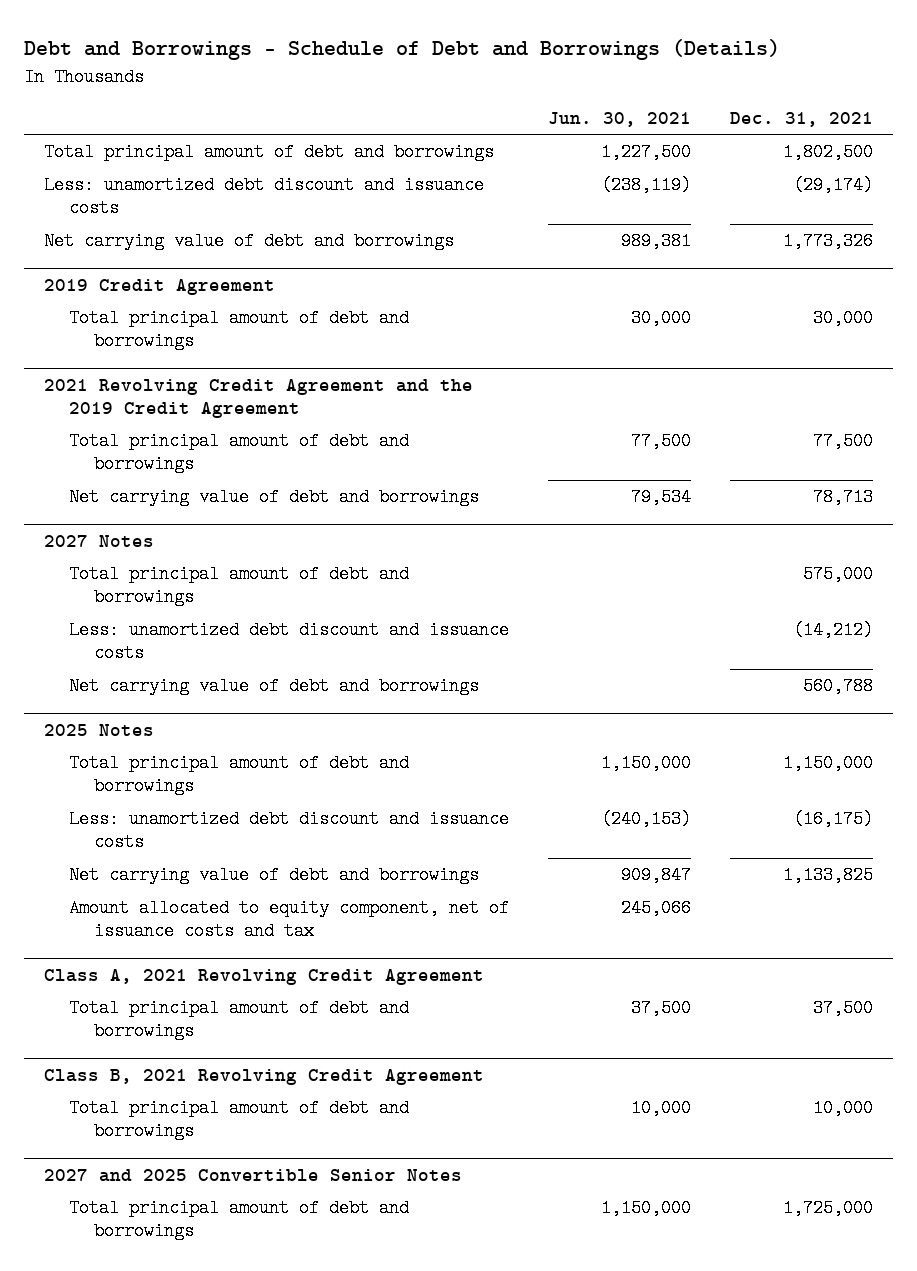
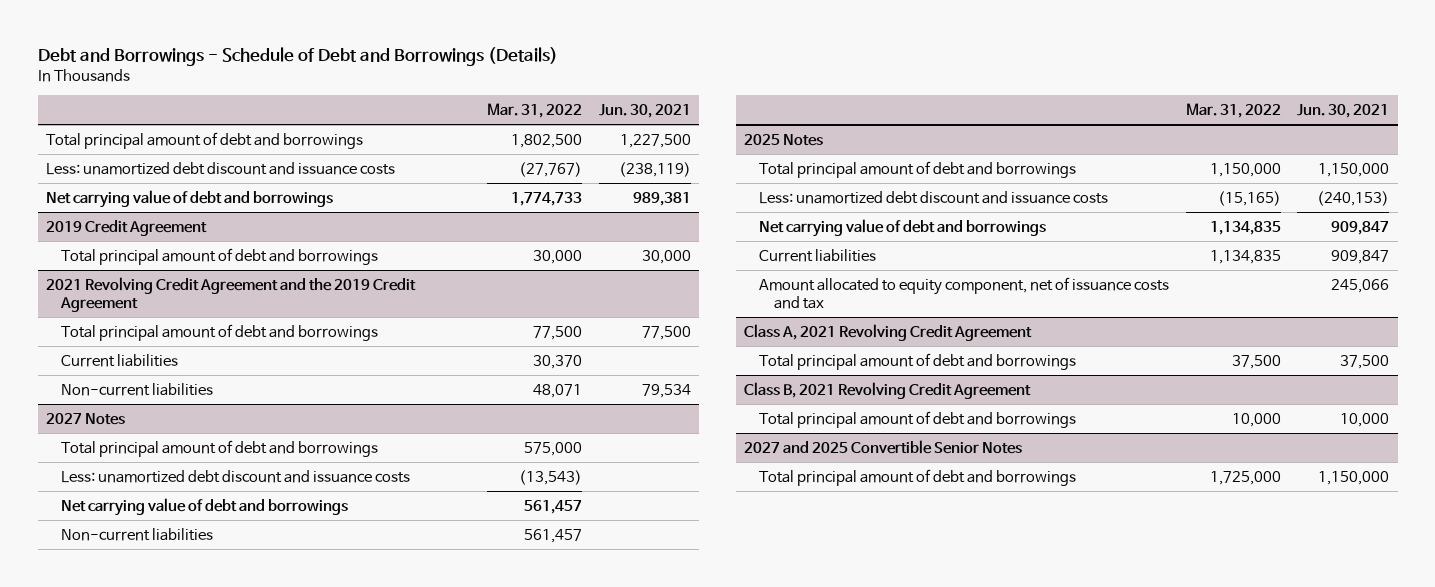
- | Jun. 30, 2021 | Dec. 31, 2021
+ | Mar. 31, 2022 | Jun. 30, 2021
@ 2021 Revolving Credit Agreement and the 2019 Credit Agreement
- Net carrying value of debt and borrowings | 79,534 | 78,713
+ Current liabilities | 30,370 |
+ Non-current liabilities | 48,071 | 79,534
@ 2027 Notes
+ Non-current liabilities | 561,457 |
@ 2025 Notes
+ Current liabilities | 1,134,835 | 909,847

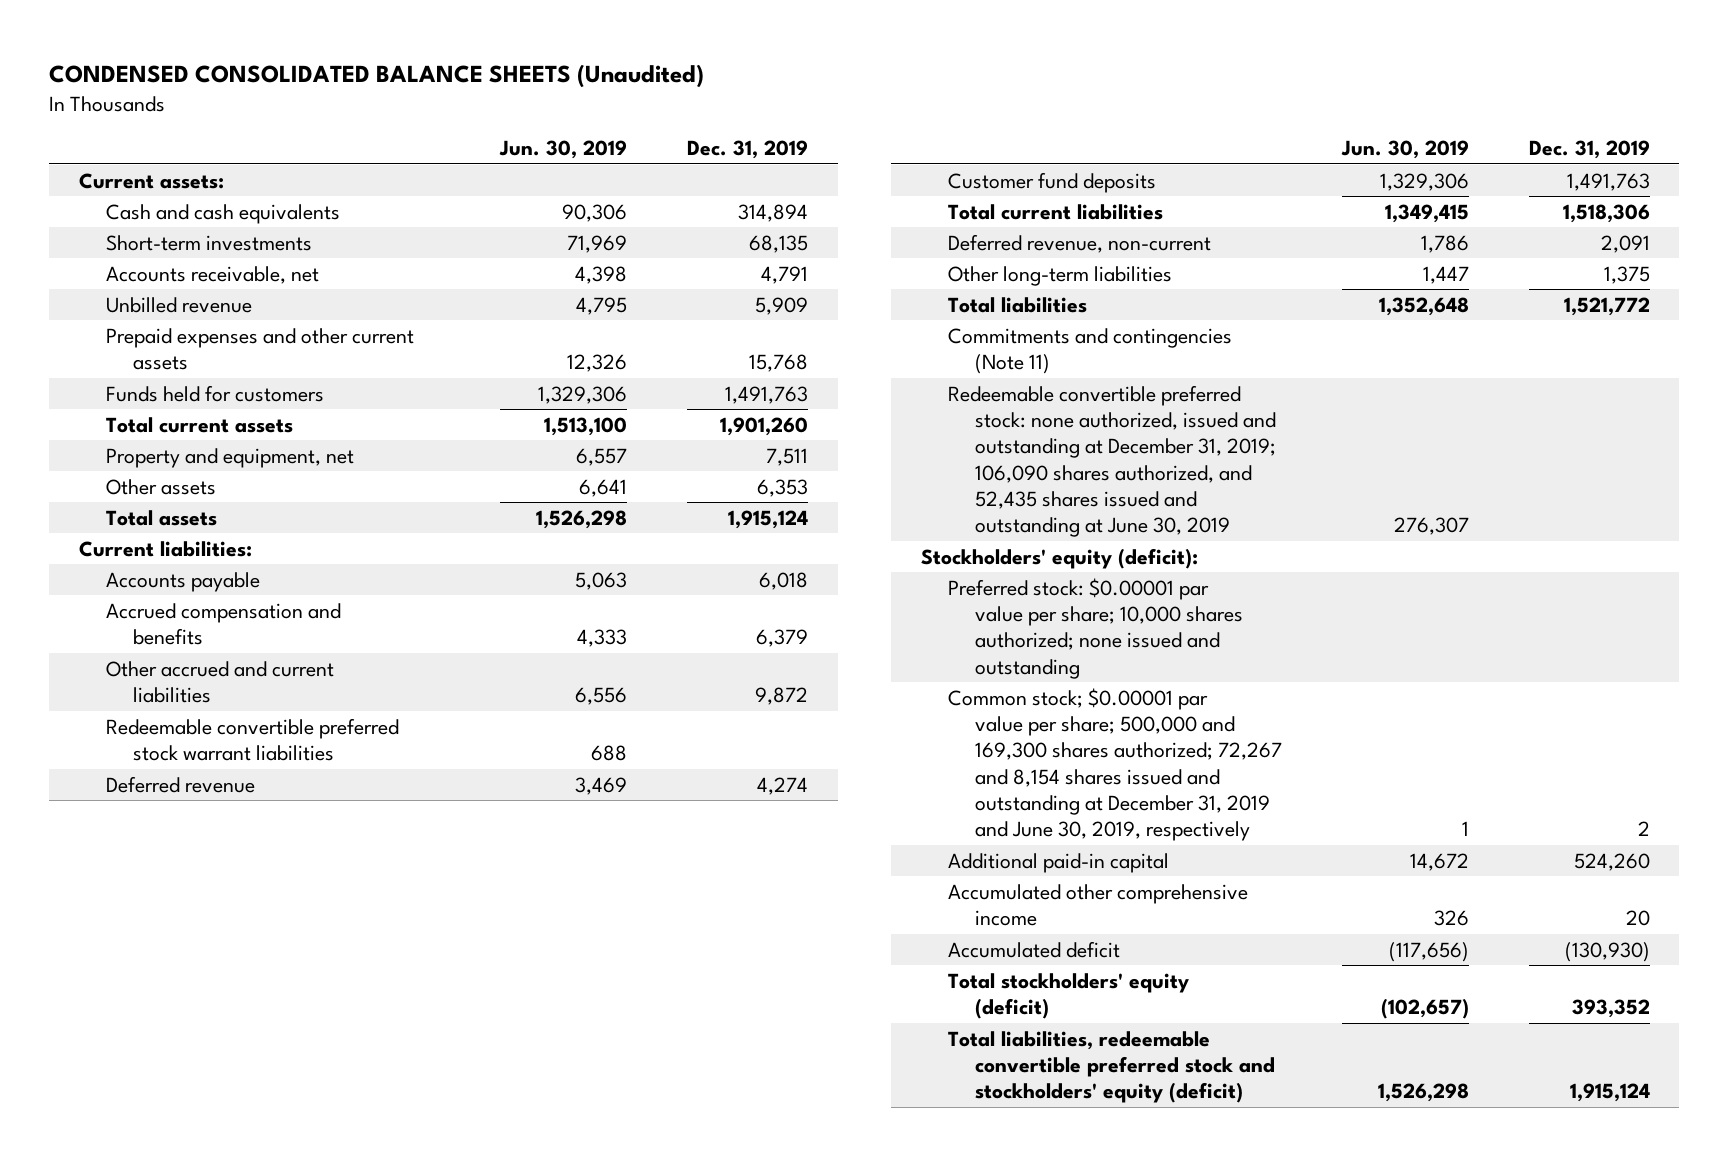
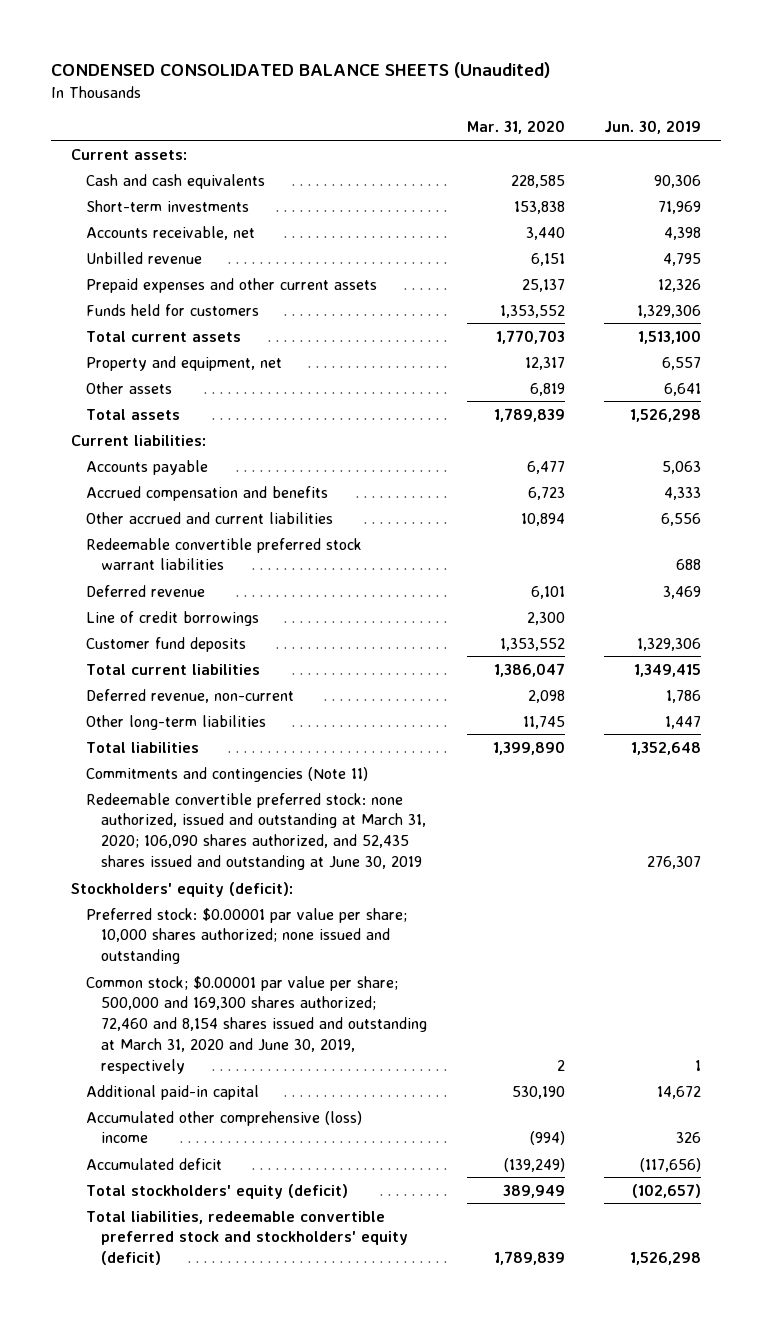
- | Jun. 30, 2019 | Dec. 31, 2019
+ | Mar. 31, 2020 | Jun. 30, 2019
+ Line of credit borrowings | 2,300 |
- Redeemable convertible preferred stock: none authorized, issued and outstanding at December 31, 2019; 106,090 shares authorized, and 52,435 shares issued and outstanding at June 30, 2019 | 276,307 |
+ Redeemable convertible preferred stock: none authorized, issued and outstanding at March 31, 2020; 106,090 shares authorized, and 52,435 shares issued and outstanding at June 30, 2019 | | 276,307
- Common stock; $0.00001 par value per share; 500,000 and 169,300 shares authorized; 72,267 and 8,154 shares issued and outstanding at December 31, 2019 and June 30, 2019, respectively | 1 | 2
+ Common stock; $0.00001 par value per share; 500,000 and 169,300 shares authorized; 72,460 and 8,154 shares issued and outstanding at March 31, 2020 and June 30, 2019, respectively | 2 | 1
- Accumulated other comprehensive income | 326 | 20
+ Accumulated other comprehensive (loss) income | (994) | 326

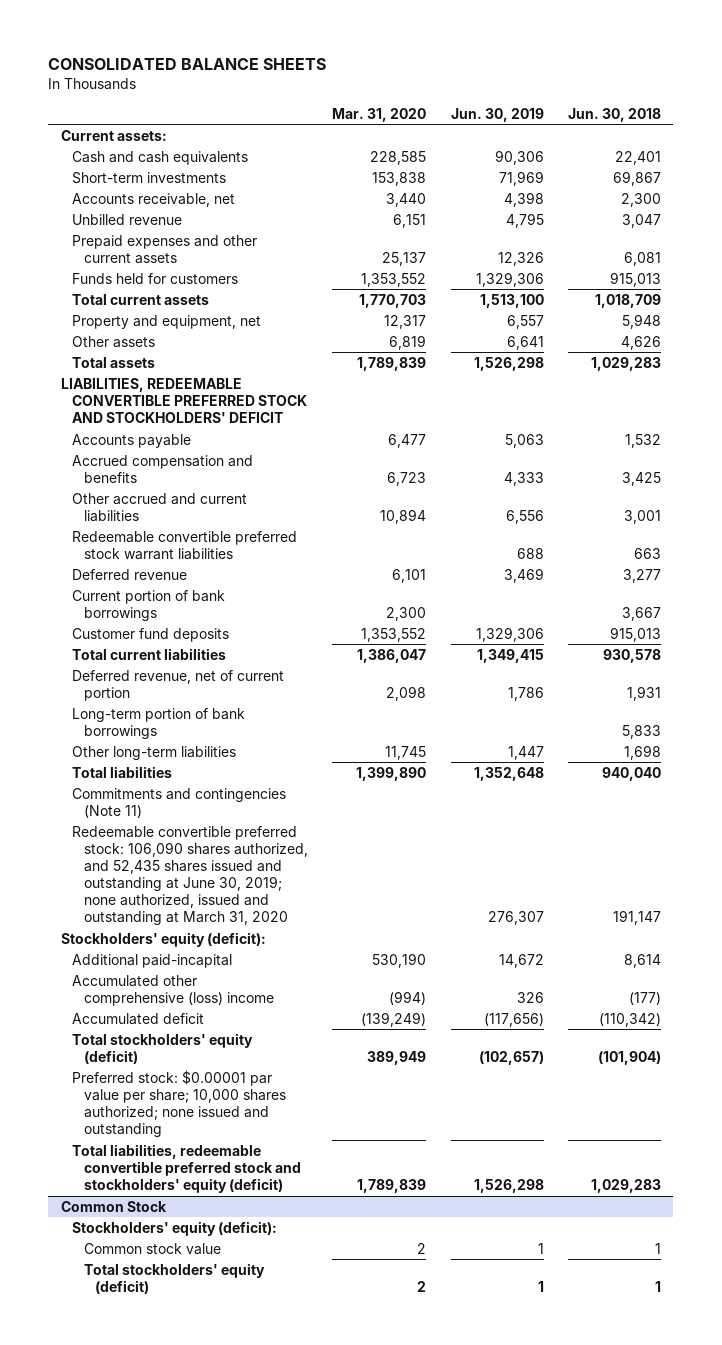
- CONDENSED CONSOLIDATED BALANCE SHEETS (Unaudited)
+ CONSOLIDATED BALANCE SHEETS
- | Mar. 31, 2020 | Jun. 30, 2019
+ | Mar. 31, 2020 | Jun. 30, 2019 | Jun. 30, 2018
- Current liabilities:
+ LIABILITIES, REDEEMABLE CONVERTIBLE PREFERRED STOCK AND STOCKHOLDERS' DEFICIT
- Line of credit borrowings | 2,300 |
+ Current portion of bank borrowings | 2,300 | | 3,667
- Deferred revenue, non-current | 2,098 | 1,786
+ Deferred revenue, net of current portion | 2,098 | 1,786 | 1,931
+ Long-term portion of bank borrowings | | | 5,833
- Redeemable convertible preferred stock: none authorized, issued and outstanding at March 31, 2020; 106,090 shares authorized, and 52,435 shares issued and outstanding at June 30, 2019 | | 276,307
+ Redeemable convertible preferred stock: 106,090 shares authorized, and 52,435 shares issued and outstanding at June 30, 2019; none authorized, issued and outstanding at March 31, 2020 | | 276,307 | 191,147
- Common stock; $0.00001 par value per share; 500,000 and 169,300 shares authorized; 72,460 and 8,154 shares issued and outstanding at March 31, 2020 and June 30, 2019, respectively | 2 | 1
- Additional paid-in capital | 530,190 | 14,672
+ Additional paid-incapital | 530,190 | 14,672 | 8,614
moved down: Preferred stock: $0.00001 par value per share; 10,000 shares authorized; none issued and outstanding
+ Common Stock
+ Stockholders' equity (deficit):
+ Common stock value | 2 | 1 | 1
+ Total stockholders' equity (deficit) | 2 | 1 | 1

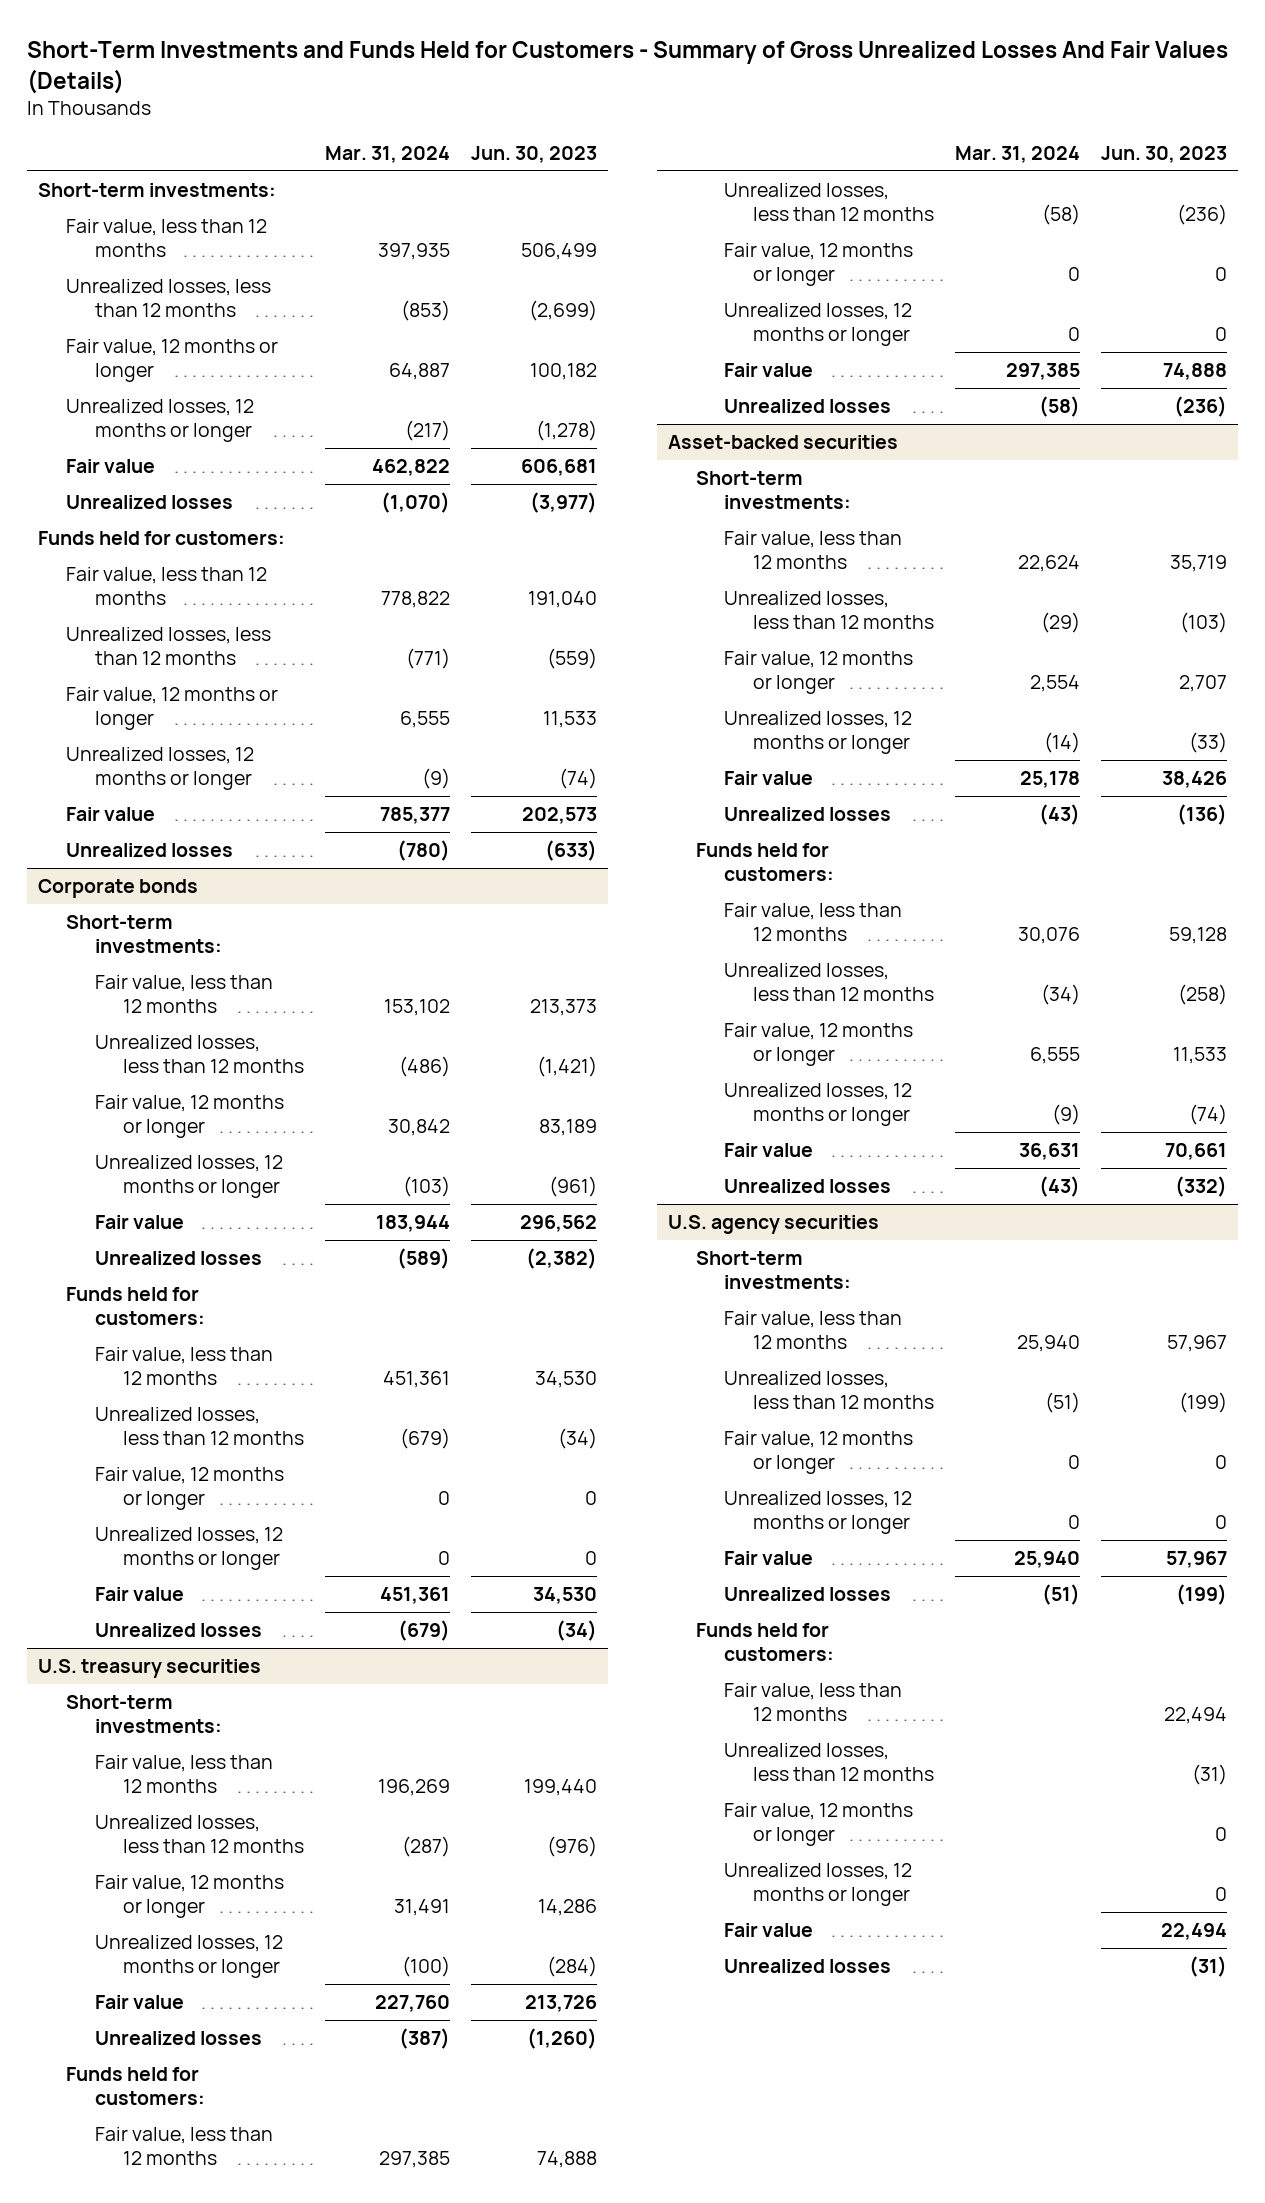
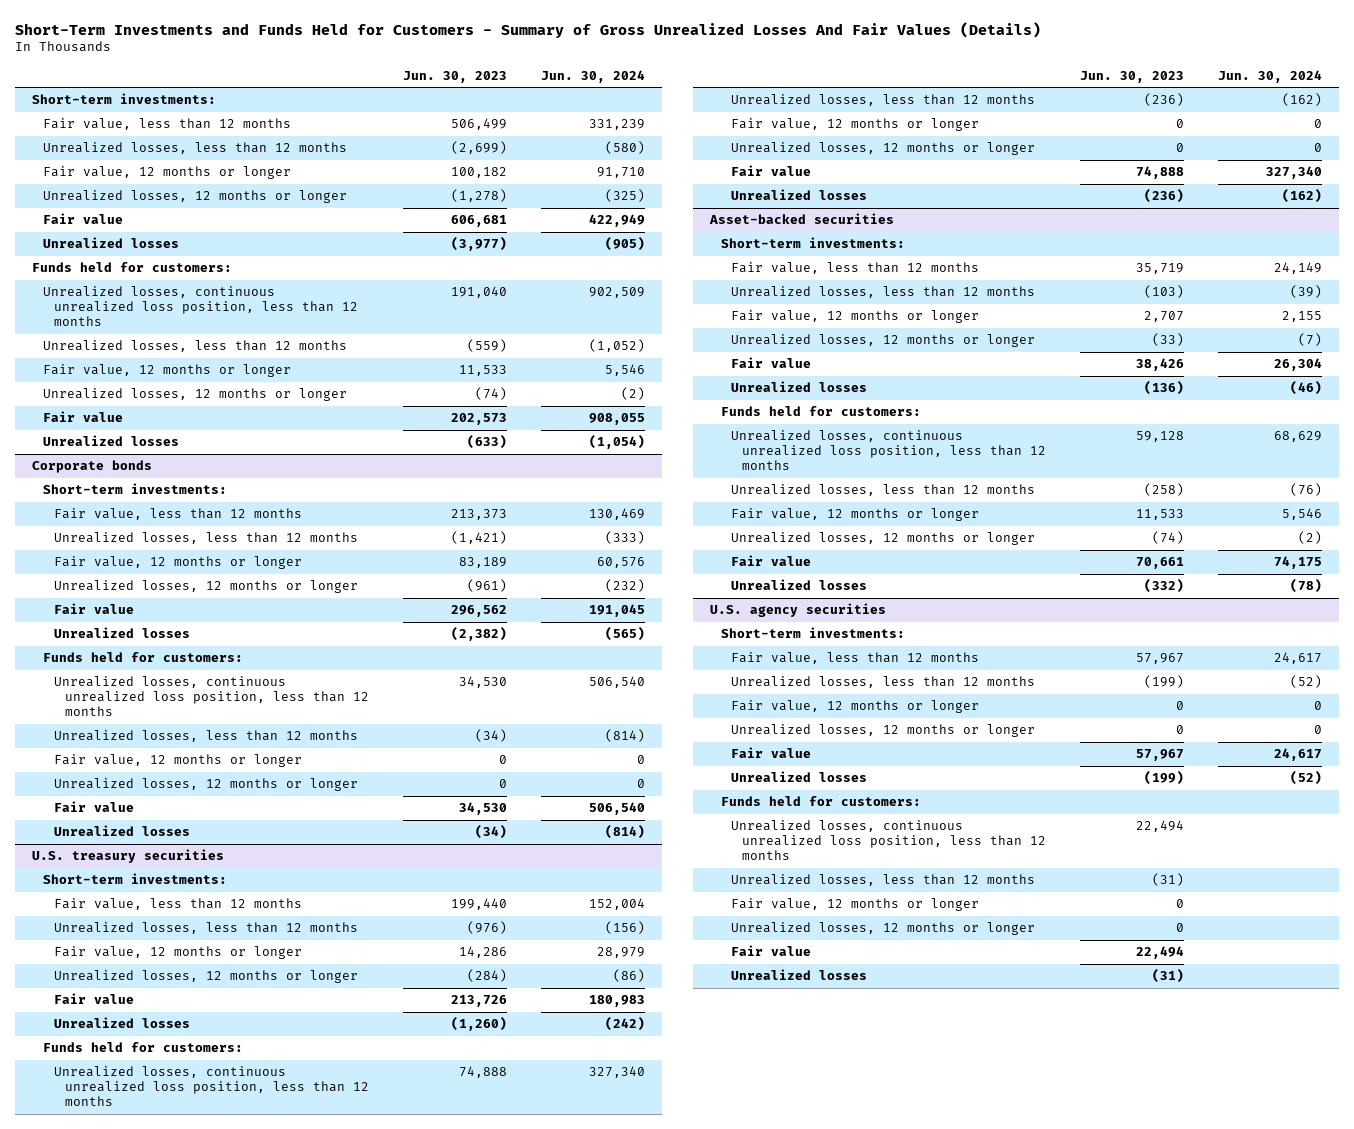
- | Mar. 31, 2024 | Jun. 30, 2023
+ | Jun. 30, 2023 | Jun. 30, 2024
- Fair value, less than 12 months | 778,822 | 191,040
+ Unrealized losses, continuous unrealized loss position, less than 12 months | 191,040 | 902,509
@ Corporate bonds
- Fair value, less than 12 months | 451,361 | 34,530
+ Unrealized losses, continuous unrealized loss position, less than 12 months | 34,530 | 506,540
@ U.S. treasury securities
- Fair value, less than 12 months | 297,385 | 74,888
+ Unrealized losses, continuous unrealized loss position, less than 12 months | 74,888 | 327,340
@ Asset-backed securities
- Fair value, less than 12 months | 30,076 | 59,128
+ Unrealized losses, continuous unrealized loss position, less than 12 months | 59,128 | 68,629
@ U.S. agency securities
- Fair value, less than 12 months | | 22,494
+ Unrealized losses, continuous unrealized loss position, less than 12 months | 22,494 |

